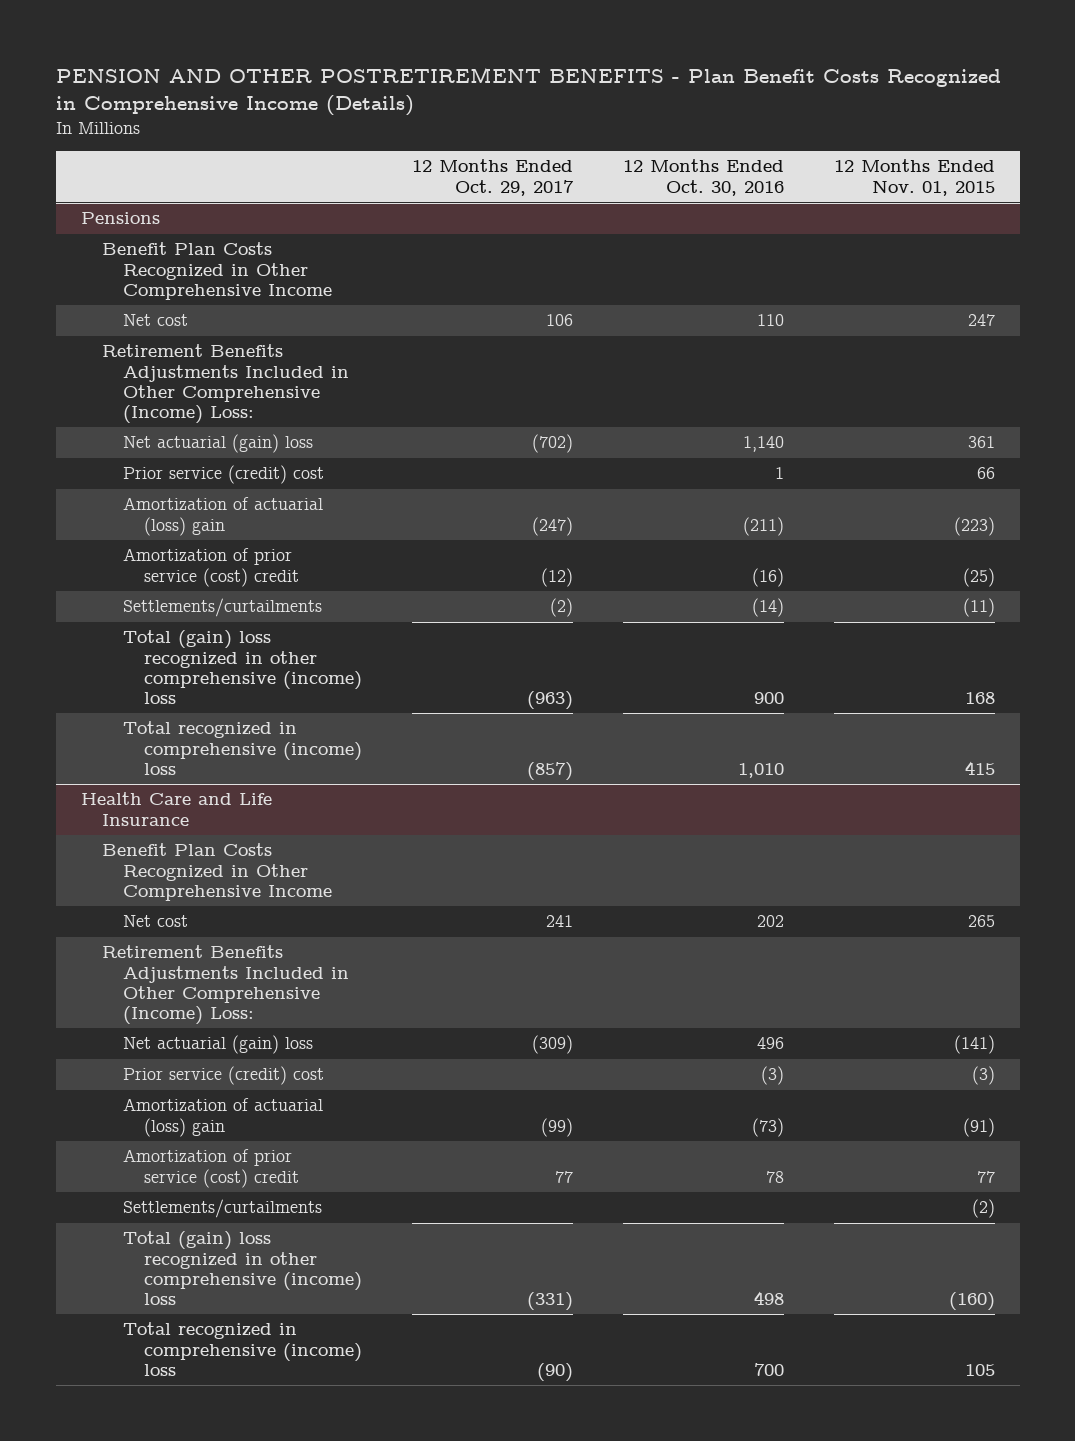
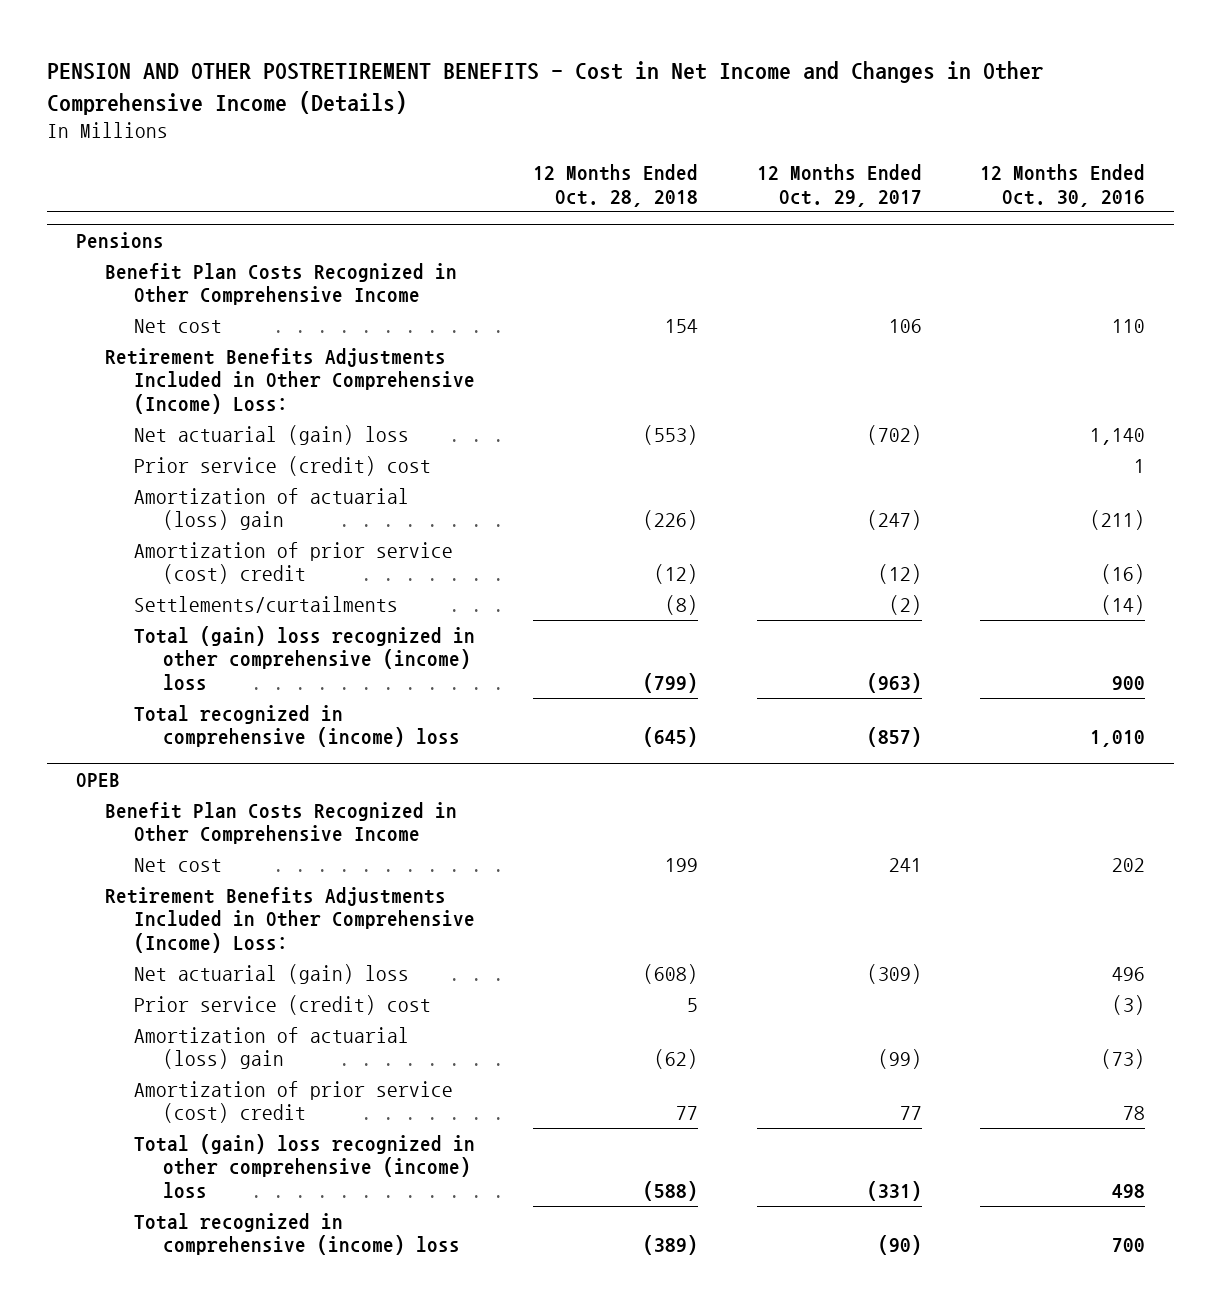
- PENSION AND OTHER POSTRETIREMENT BENEFITS - Plan Benefit Costs Recognized in Comprehensive Income (Details)
+ PENSION AND OTHER POSTRETIREMENT BENEFITS - Cost in Net Income and Changes in Other Comprehensive Income (Details)
- | 12 Months Ended Oct. 29, 2017 | 12 Months Ended Oct. 30, 2016 | 12 Months Ended Nov. 01, 2015
+ | 12 Months Ended Oct. 28, 2018 | 12 Months Ended Oct. 29, 2017 | 12 Months Ended Oct. 30, 2016
- Health Care and Life Insurance
+ OPEB
- Settlements/curtailments | | | (2)

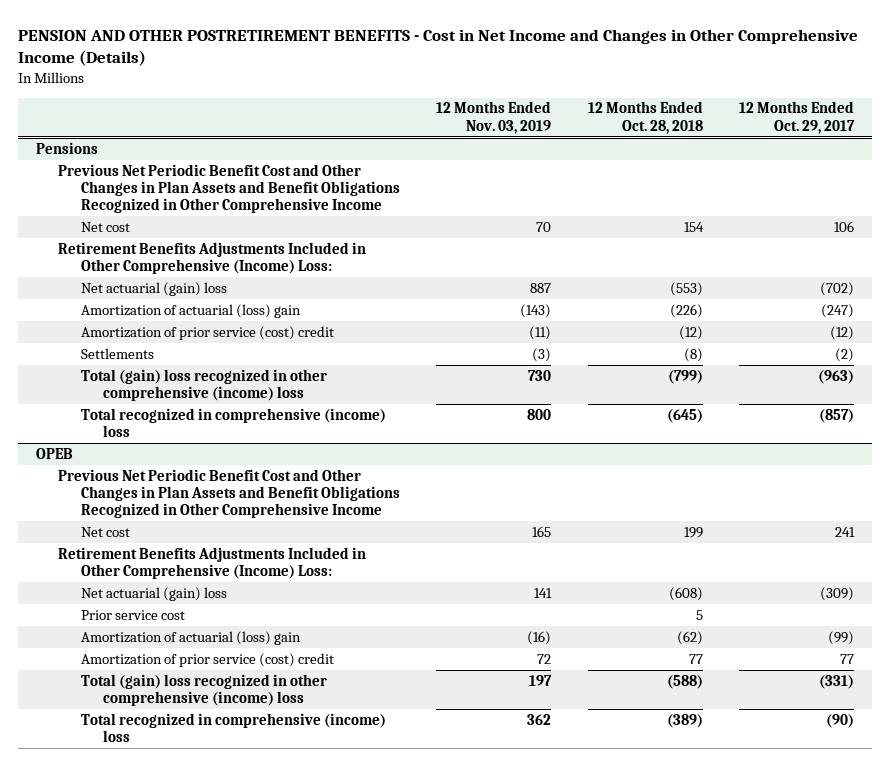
- | 12 Months Ended Oct. 28, 2018 | 12 Months Ended Oct. 29, 2017 | 12 Months Ended Oct. 30, 2016
+ | 12 Months Ended Nov. 03, 2019 | 12 Months Ended Oct. 28, 2018 | 12 Months Ended Oct. 29, 2017
@ Pensions
- Benefit Plan Costs Recognized in Other Comprehensive Income
+ Previous Net Periodic Benefit Cost and Other Changes in Plan Assets and Benefit Obligations Recognized in Other Comprehensive Income
- Prior service (credit) cost | | | 1
- Settlements/curtailments | (8) | (2) | (14)
+ Settlements | (3) | (8) | (2)
@ OPEB
- Benefit Plan Costs Recognized in Other Comprehensive Income
+ Previous Net Periodic Benefit Cost and Other Changes in Plan Assets and Benefit Obligations Recognized in Other Comprehensive Income
- Prior service (credit) cost | 5 | | (3)
+ Prior service cost | | 5 |

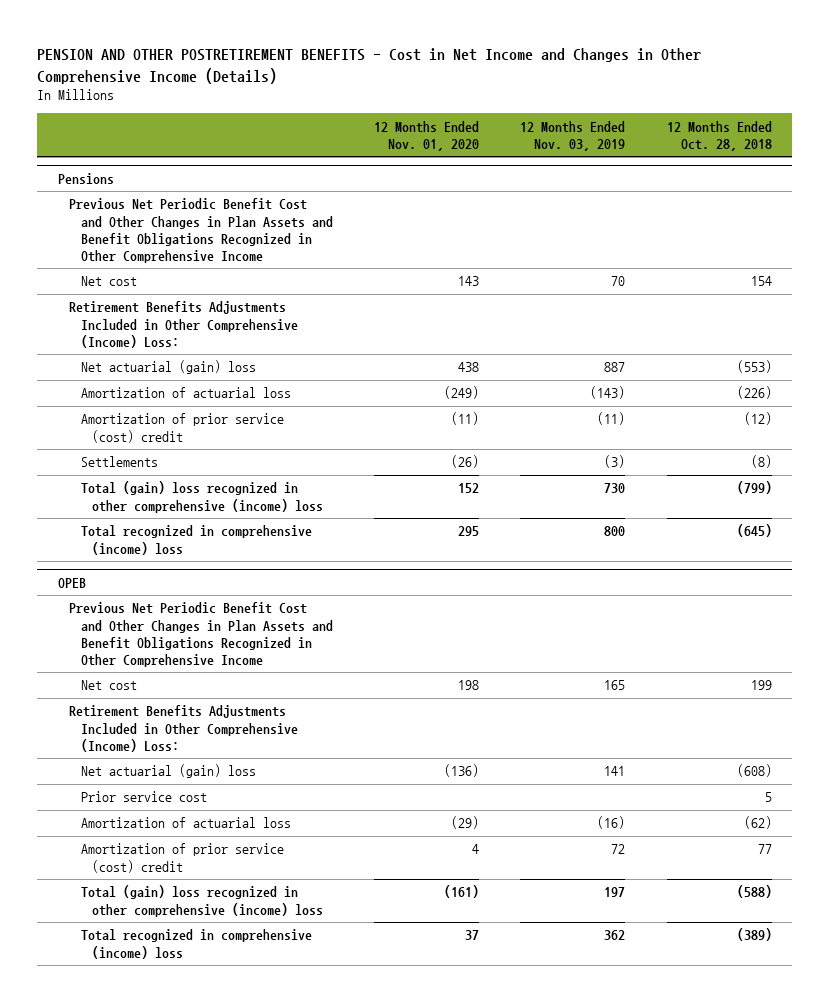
- | 12 Months Ended Nov. 03, 2019 | 12 Months Ended Oct. 28, 2018 | 12 Months Ended Oct. 29, 2017
+ | 12 Months Ended Nov. 01, 2020 | 12 Months Ended Nov. 03, 2019 | 12 Months Ended Oct. 28, 2018
@ Pensions
- Amortization of actuarial (loss) gain | (143) | (226) | (247)
+ Amortization of actuarial loss | (249) | (143) | (226)
@ OPEB
- Amortization of actuarial (loss) gain | (16) | (62) | (99)
+ Amortization of actuarial loss | (29) | (16) | (62)

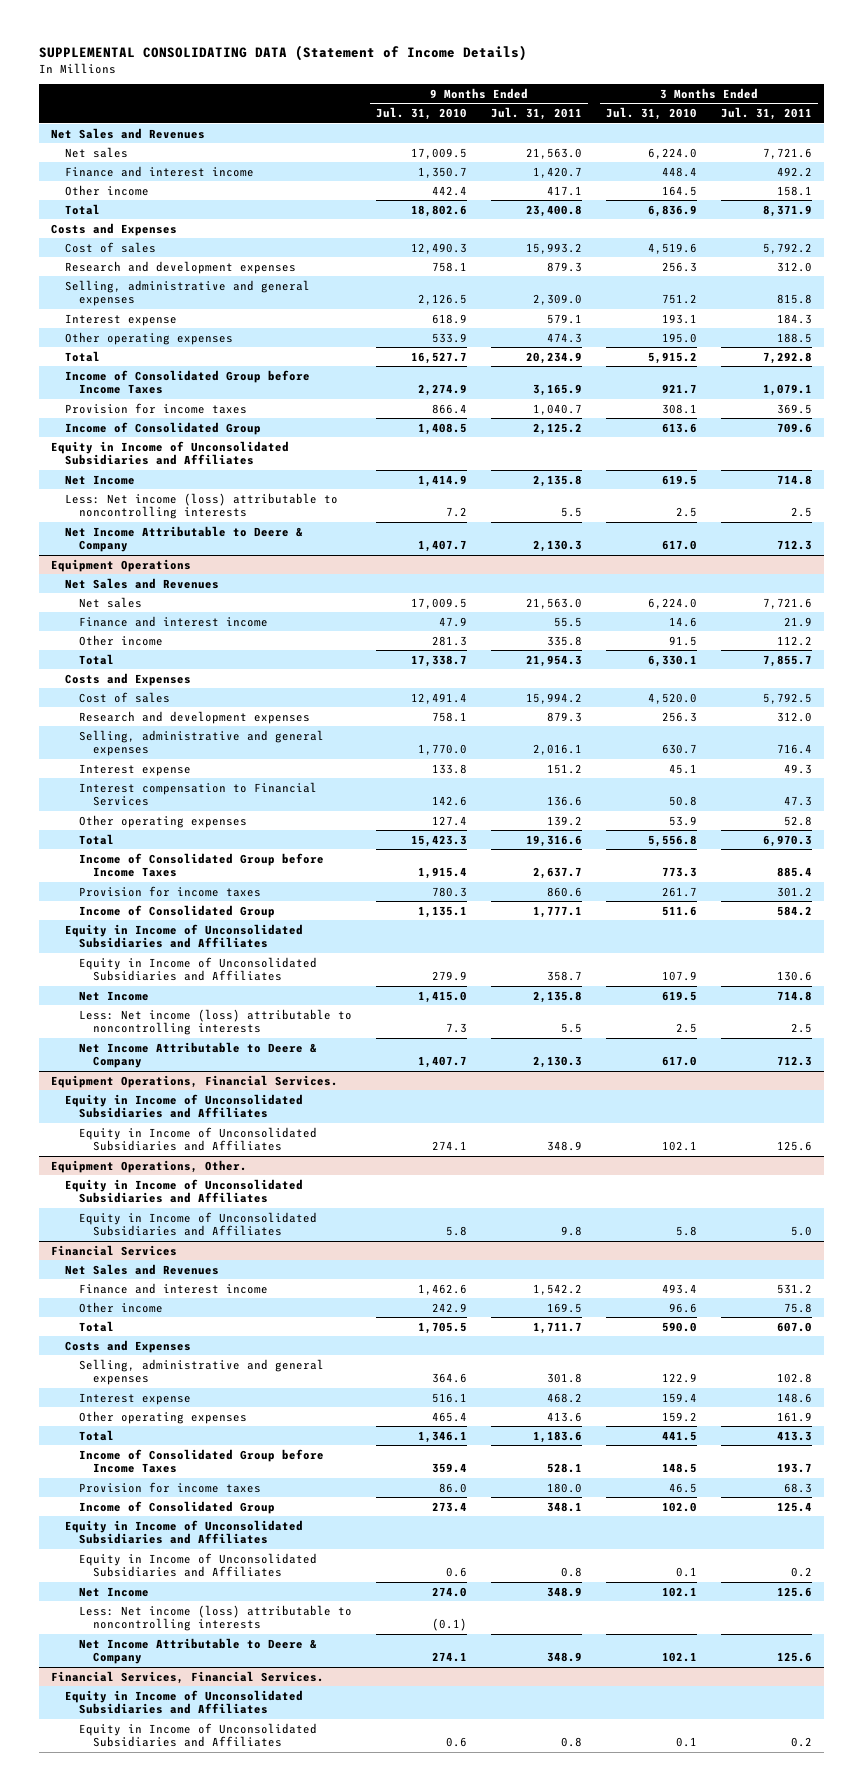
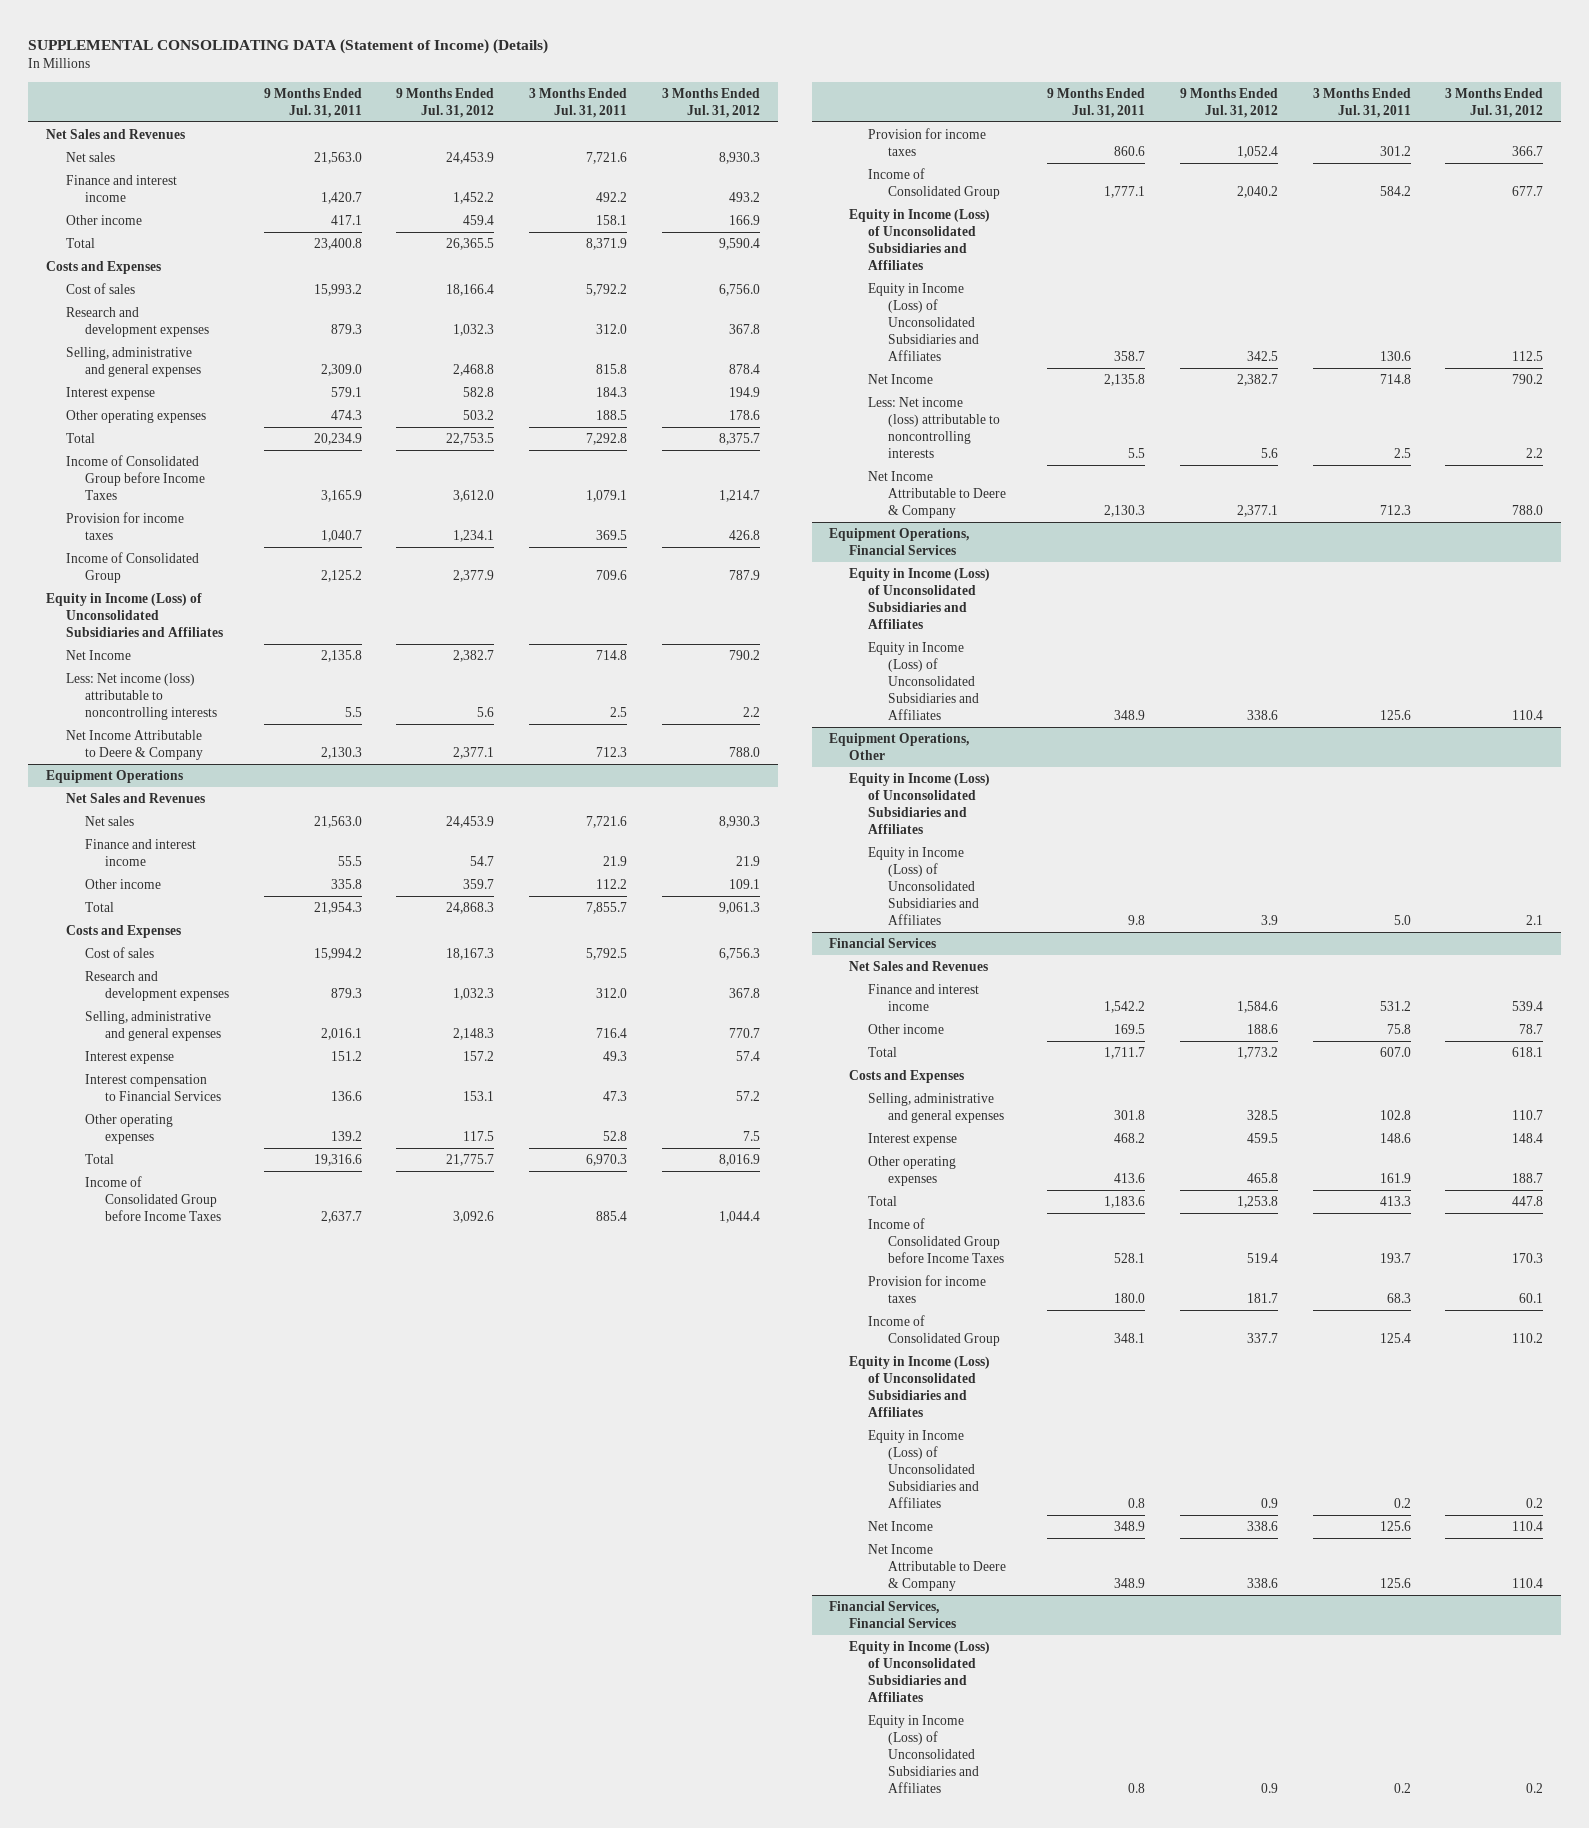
- SUPPLEMENTAL CONSOLIDATING DATA (Statement of Income Details)
+ SUPPLEMENTAL CONSOLIDATING DATA (Statement of Income) (Details)
- | 9 Months Ended Jul. 31, 2010 | 9 Months Ended Jul. 31, 2011 | 3 Months Ended Jul. 31, 2010 | 3 Months Ended Jul. 31, 2011
+ | 9 Months Ended Jul. 31, 2011 | 9 Months Ended Jul. 31, 2012 | 3 Months Ended Jul. 31, 2011 | 3 Months Ended Jul. 31, 2012
- Equity in Income of Unconsolidated Subsidiaries and Affiliates
+ Equity in Income (Loss) of Unconsolidated Subsidiaries and Affiliates
@ Equipment Operations
- Equity in Income of Unconsolidated Subsidiaries and Affiliates
- Equity in Income of Unconsolidated Subsidiaries and Affiliates | 279.9 | 358.7 | 107.9 | 130.6
+ Equity in Income (Loss) of Unconsolidated Subsidiaries and Affiliates
+ Equity in Income (Loss) of Unconsolidated Subsidiaries and Affiliates | 358.7 | 342.5 | 130.6 | 112.5
- Equipment Operations, Financial Services.
- Equity in Income of Unconsolidated Subsidiaries and Affiliates
- Equity in Income of Unconsolidated Subsidiaries and Affiliates | 274.1 | 348.9 | 102.1 | 125.6
- Equipment Operations, Other.
- Equity in Income of Unconsolidated Subsidiaries and Affiliates
- Equity in Income of Unconsolidated Subsidiaries and Affiliates | 5.8 | 9.8 | 5.8 | 5.0
+ Equipment Operations, Financial Services
+ Equity in Income (Loss) of Unconsolidated Subsidiaries and Affiliates
+ Equity in Income (Loss) of Unconsolidated Subsidiaries and Affiliates | 348.9 | 338.6 | 125.6 | 110.4
+ Equipment Operations, Other
+ Equity in Income (Loss) of Unconsolidated Subsidiaries and Affiliates
+ Equity in Income (Loss) of Unconsolidated Subsidiaries and Affiliates | 9.8 | 3.9 | 5.0 | 2.1
@ Financial Services
- Equity in Income of Unconsolidated Subsidiaries and Affiliates
- Equity in Income of Unconsolidated Subsidiaries and Affiliates | 0.6 | 0.8 | 0.1 | 0.2
+ Equity in Income (Loss) of Unconsolidated Subsidiaries and Affiliates
+ Equity in Income (Loss) of Unconsolidated Subsidiaries and Affiliates | 0.8 | 0.9 | 0.2 | 0.2
- Less: Net income (loss) attributable to noncontrolling interests | (0.1) | | |
- Financial Services, Financial Services.
- Equity in Income of Unconsolidated Subsidiaries and Affiliates
- Equity in Income of Unconsolidated Subsidiaries and Affiliates | 0.6 | 0.8 | 0.1 | 0.2
+ Financial Services, Financial Services
+ Equity in Income (Loss) of Unconsolidated Subsidiaries and Affiliates
+ Equity in Income (Loss) of Unconsolidated Subsidiaries and Affiliates | 0.8 | 0.9 | 0.2 | 0.2

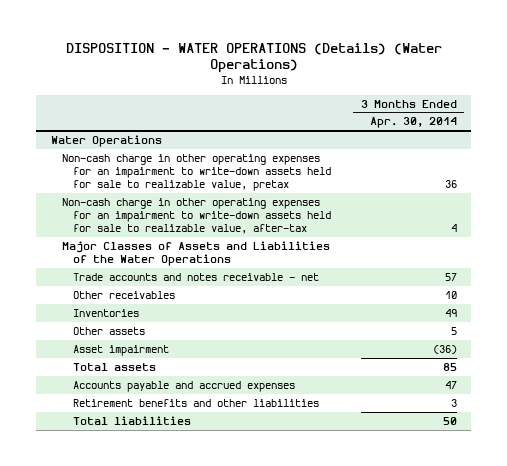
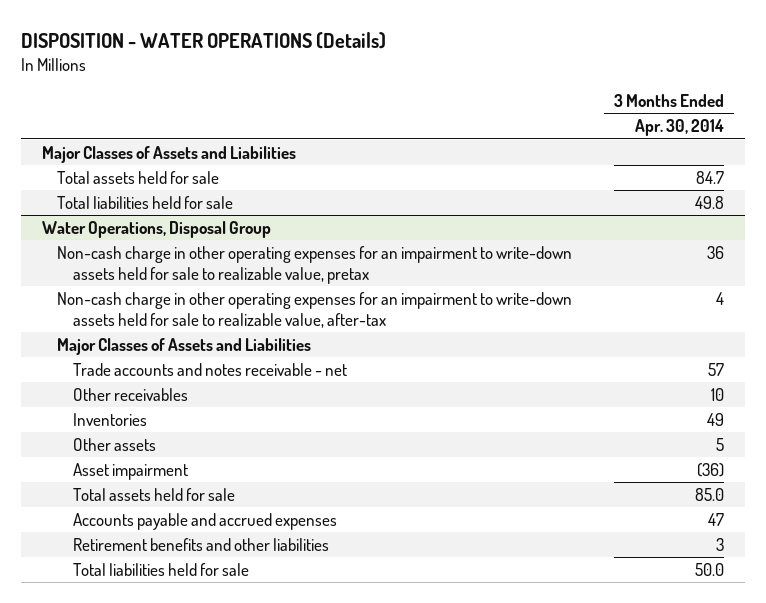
- DISPOSITION - WATER OPERATIONS (Details) (Water Operations)
+ DISPOSITION - WATER OPERATIONS (Details)
- Water Operations
+ Major Classes of Assets and Liabilities
+ Total assets held for sale | 84.7
+ Total liabilities held for sale | 49.8
+ Water Operations, Disposal Group
- Major Classes of Assets and Liabilities of the Water Operations
+ Major Classes of Assets and Liabilities
- Total assets | 85
+ Total assets held for sale | 85.0
- Total liabilities | 50
+ Total liabilities held for sale | 50.0

